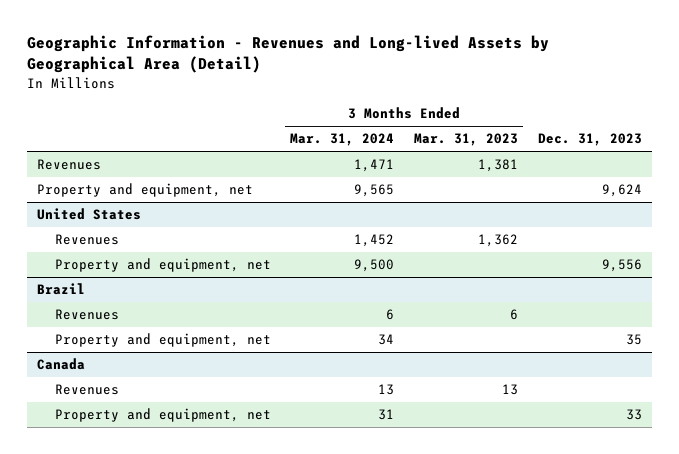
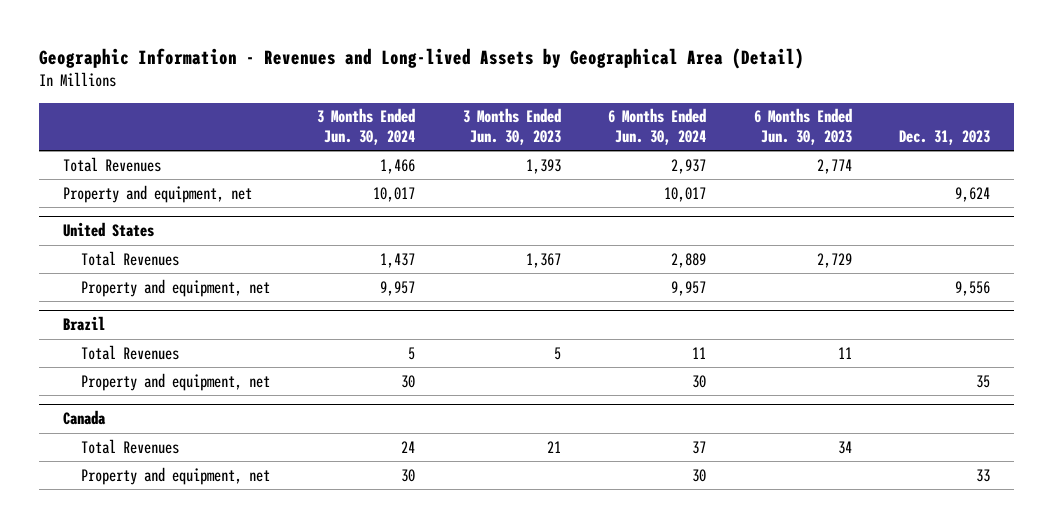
- | 3 Months Ended Mar. 31, 2024 | 3 Months Ended Mar. 31, 2023 | Dec. 31, 2023
+ | 3 Months Ended Jun. 30, 2024 | 3 Months Ended Jun. 30, 2023 | 6 Months Ended Jun. 30, 2024 | 6 Months Ended Jun. 30, 2023 | Dec. 31, 2023
- Revenues | 1,471 | 1,381 |
+ Total Revenues | 1,466 | 1,393 | 2,937 | 2,774 |
@ United States
- Revenues | 1,452 | 1,362 |
+ Total Revenues | 1,437 | 1,367 | 2,889 | 2,729 |
@ Brazil
- Revenues | 6 | 6 |
+ Total Revenues | 5 | 5 | 11 | 11 |
@ Canada
- Revenues | 13 | 13 |
+ Total Revenues | 24 | 21 | 37 | 34 |

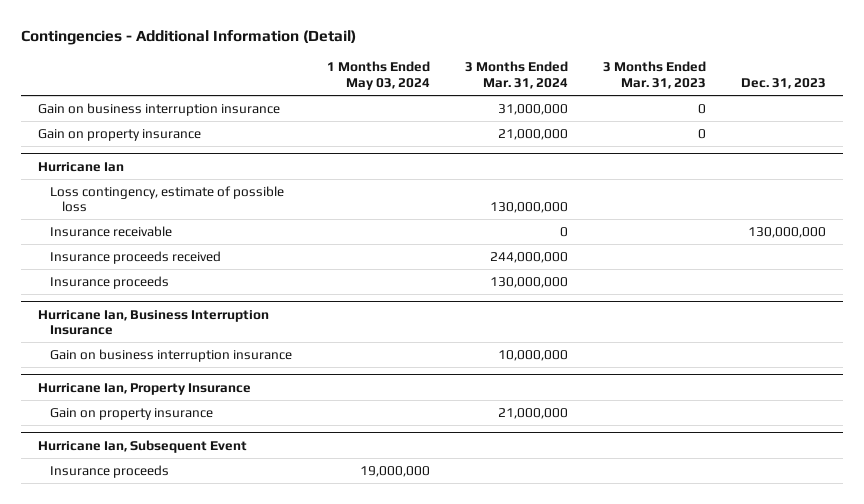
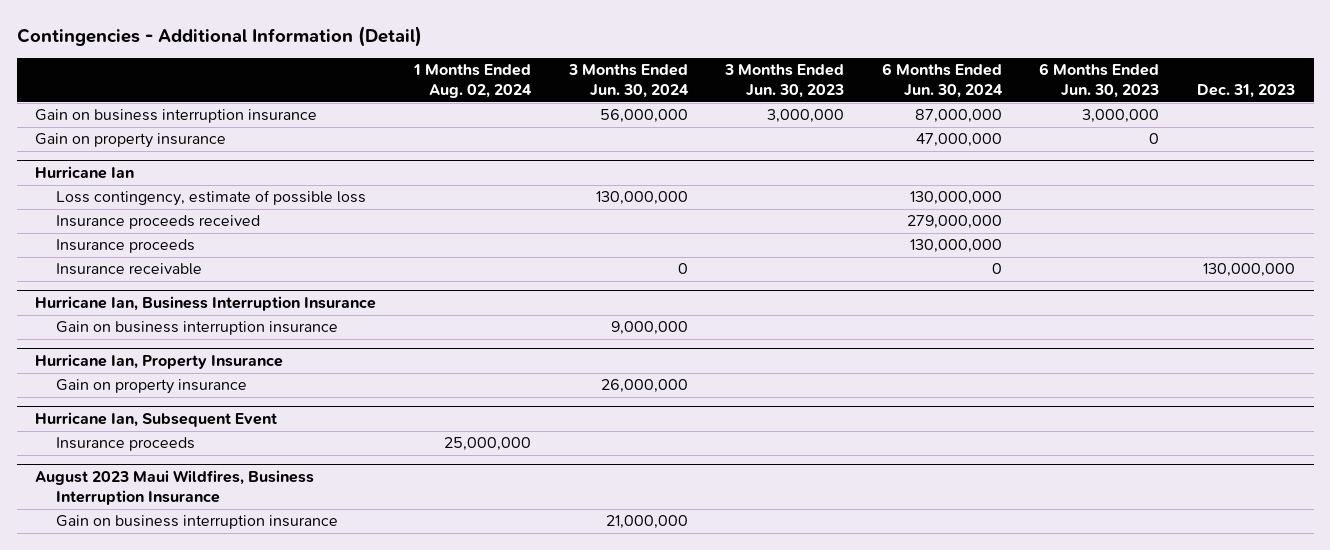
- | 1 Months Ended May 03, 2024 | 3 Months Ended Mar. 31, 2024 | 3 Months Ended Mar. 31, 2023 | Dec. 31, 2023
+ | 1 Months Ended Aug. 02, 2024 | 3 Months Ended Jun. 30, 2024 | 3 Months Ended Jun. 30, 2023 | 6 Months Ended Jun. 30, 2024 | 6 Months Ended Jun. 30, 2023 | Dec. 31, 2023
@ Hurricane Ian
moved down: Insurance receivable | | 0 | | 0 | | 130,000,000
+ August 2023 Maui Wildfires, Business Interruption Insurance
+ Gain on business interruption insurance | | 21,000,000 | | | |

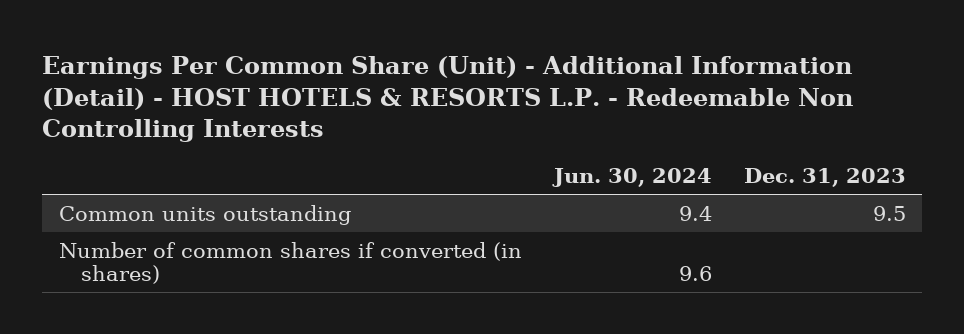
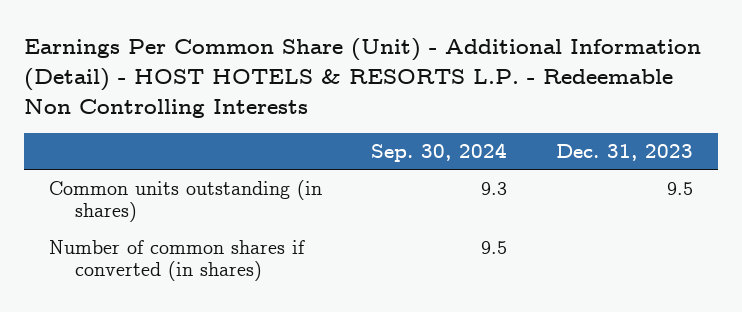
- | Jun. 30, 2024 | Dec. 31, 2023
+ | Sep. 30, 2024 | Dec. 31, 2023
- Common units outstanding | 9.4 | 9.5
+ Common units outstanding (in shares) | 9.3 | 9.5

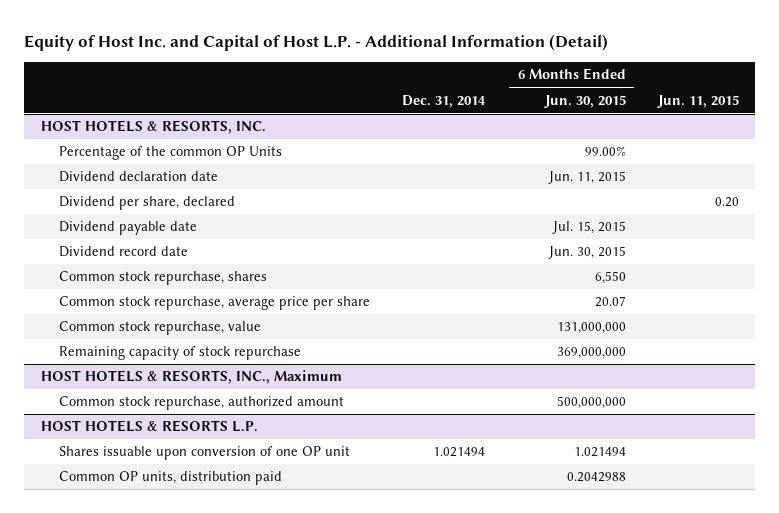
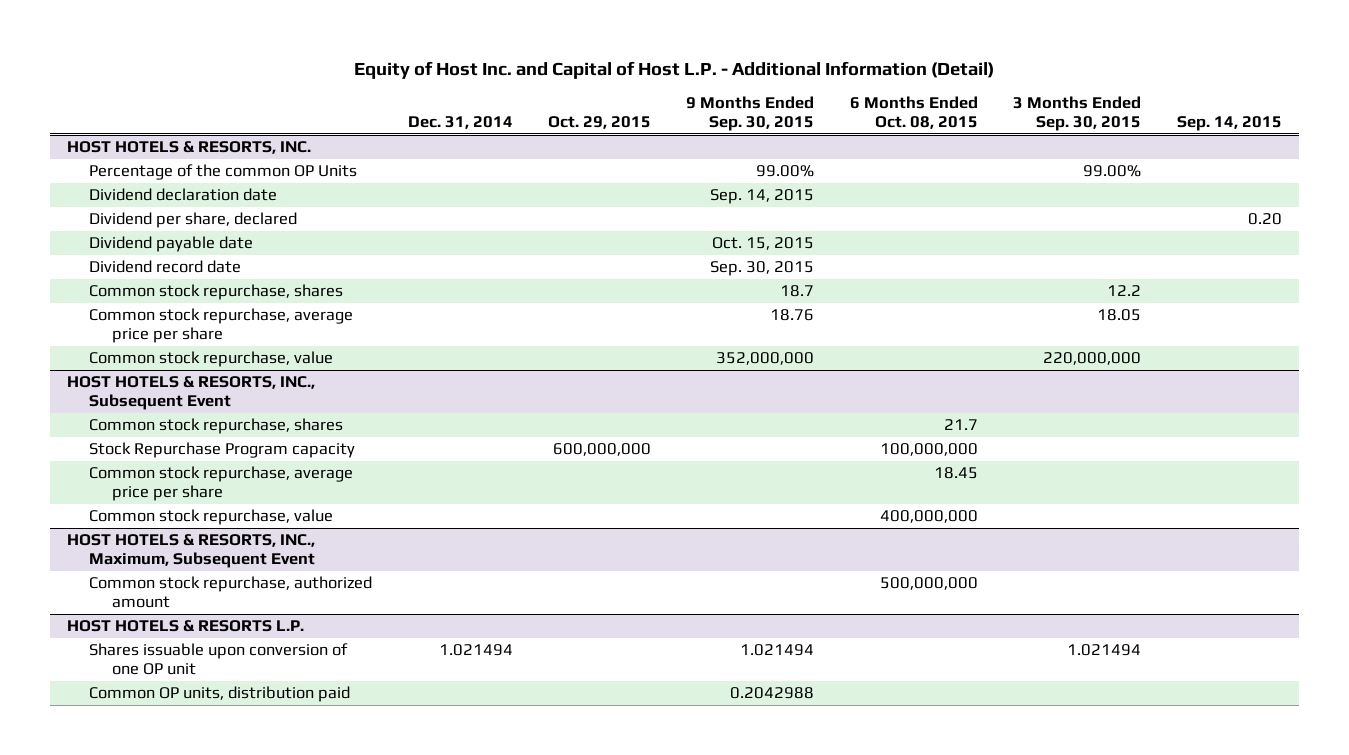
- | Dec. 31, 2014 | 6 Months Ended Jun. 30, 2015 | Jun. 11, 2015
+ | Dec. 31, 2014 | Oct. 29, 2015 | 9 Months Ended Sep. 30, 2015 | 6 Months Ended Oct. 08, 2015 | 3 Months Ended Sep. 30, 2015 | Sep. 14, 2015
@ HOST HOTELS & RESORTS, INC.
- Remaining capacity of stock repurchase | | 369,000,000 |
- HOST HOTELS & RESORTS, INC., Maximum
+ HOST HOTELS & RESORTS, INC., Subsequent Event
+ Common stock repurchase, shares | | | | 21.7 | |
+ Stock Repurchase Program capacity | | 600,000,000 | | 100,000,000 | |
+ Common stock repurchase, average price per share | | | | 18.45 | |
+ Common stock repurchase, value | | | | 400,000,000 | |
+ HOST HOTELS & RESORTS, INC., Maximum, Subsequent Event

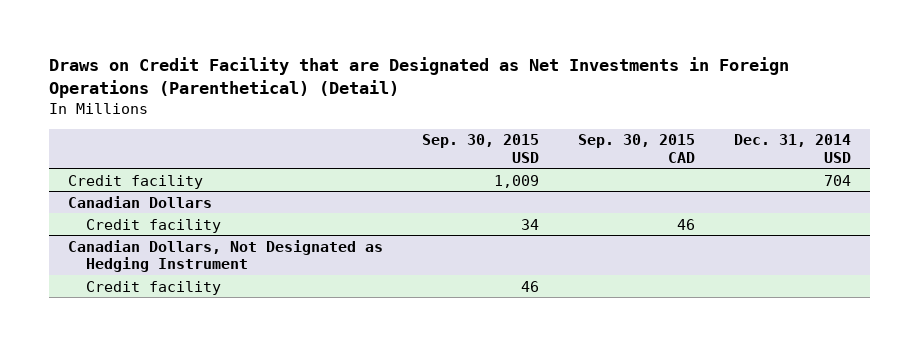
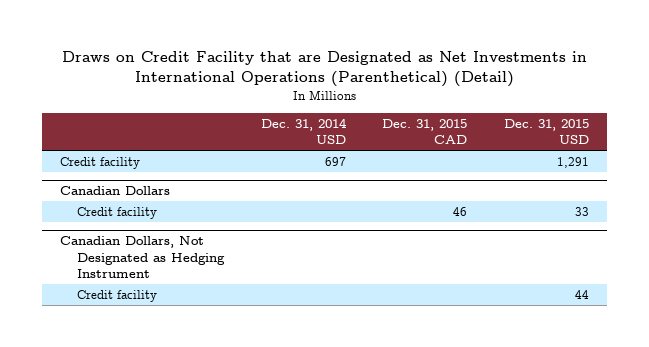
- Draws on Credit Facility that are Designated as Net Investments in Foreign Operations (Parenthetical) (Detail)
+ Draws on Credit Facility that are Designated as Net Investments in International Operations (Parenthetical) (Detail)
- | Sep. 30, 2015 USD | Sep. 30, 2015 CAD | Dec. 31, 2014 USD
+ | Dec. 31, 2014 USD | Dec. 31, 2015 CAD | Dec. 31, 2015 USD
- Credit facility | 1,009 | | 704
+ Credit facility | 697 | | 1,291

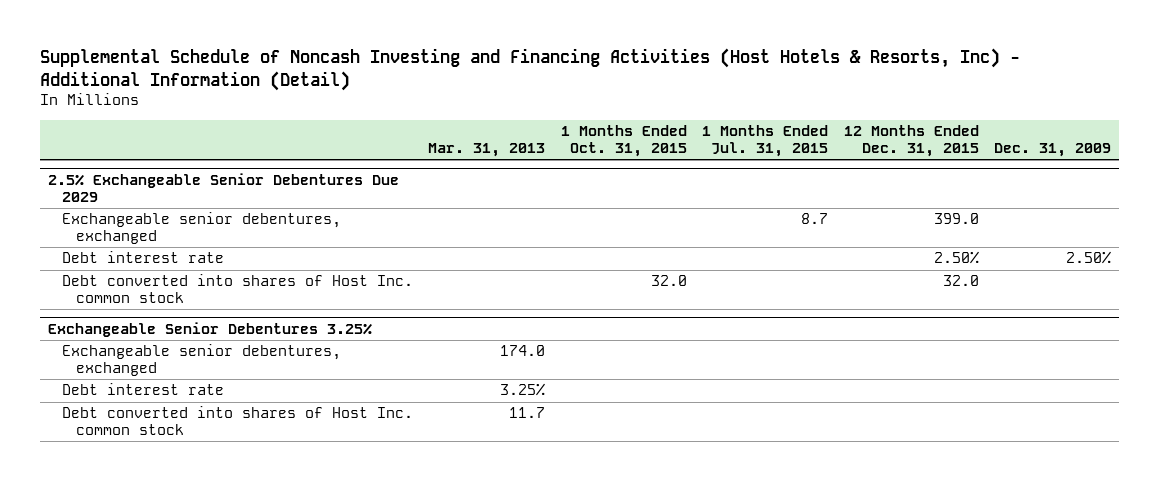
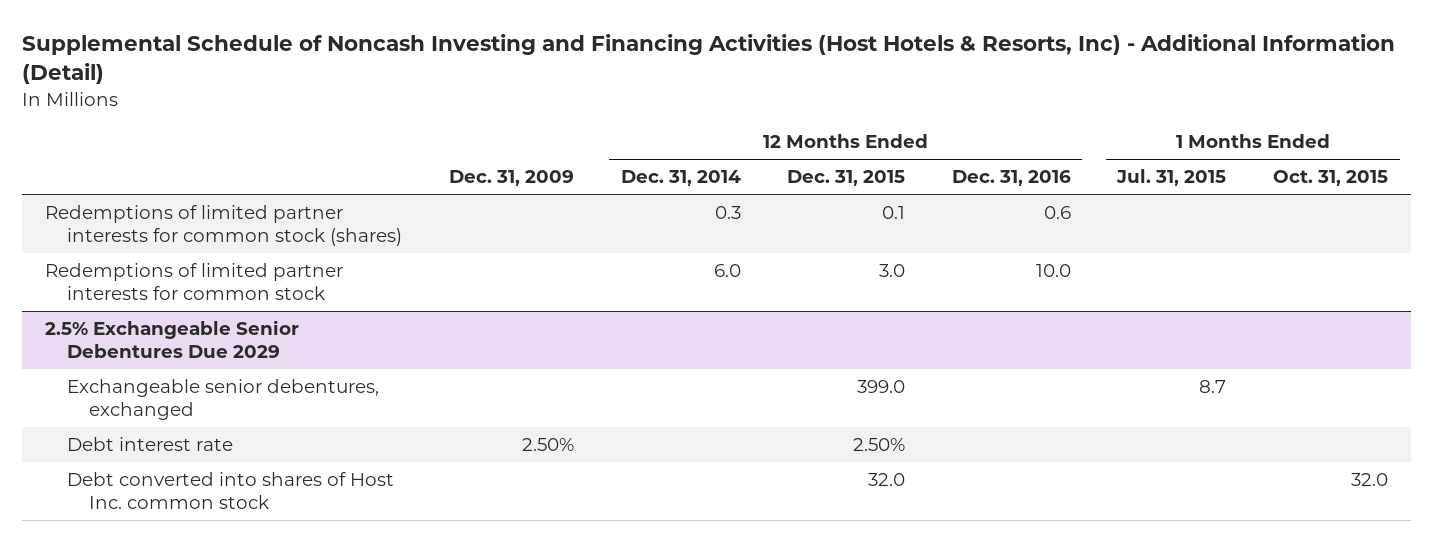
- | Mar. 31, 2013 | 1 Months Ended Oct. 31, 2015 | 1 Months Ended Jul. 31, 2015 | 12 Months Ended Dec. 31, 2015 | Dec. 31, 2009
+ | Dec. 31, 2009 | 12 Months Ended Dec. 31, 2014 | 12 Months Ended Dec. 31, 2015 | 12 Months Ended Dec. 31, 2016 | 1 Months Ended Jul. 31, 2015 | 1 Months Ended Oct. 31, 2015
+ Redemptions of limited partner interests for common stock (shares) | | 0.3 | 0.1 | 0.6 | |
+ Redemptions of limited partner interests for common stock | | 6.0 | 3.0 | 10.0 | |
- Exchangeable Senior Debentures 3.25%
- Exchangeable senior debentures, exchanged | 174.0 | | | |
- Debt interest rate | 3.25% | | | |
- Debt converted into shares of Host Inc. common stock | 11.7 | | | |

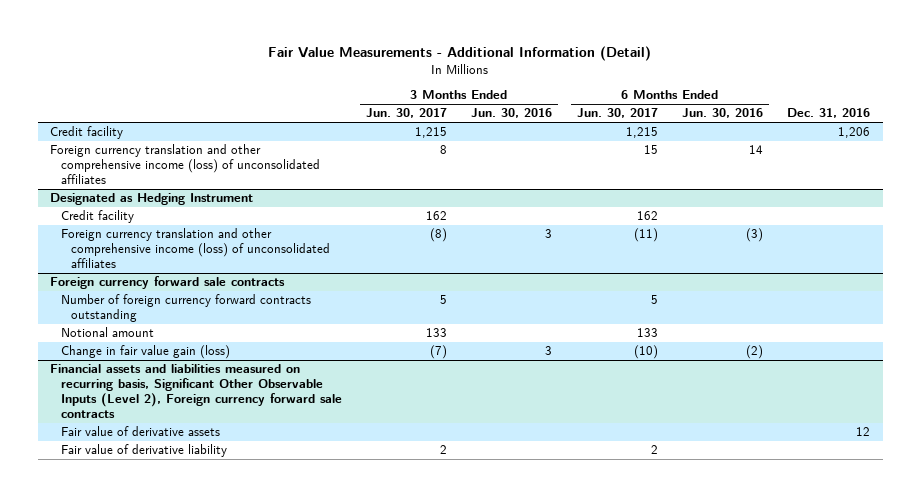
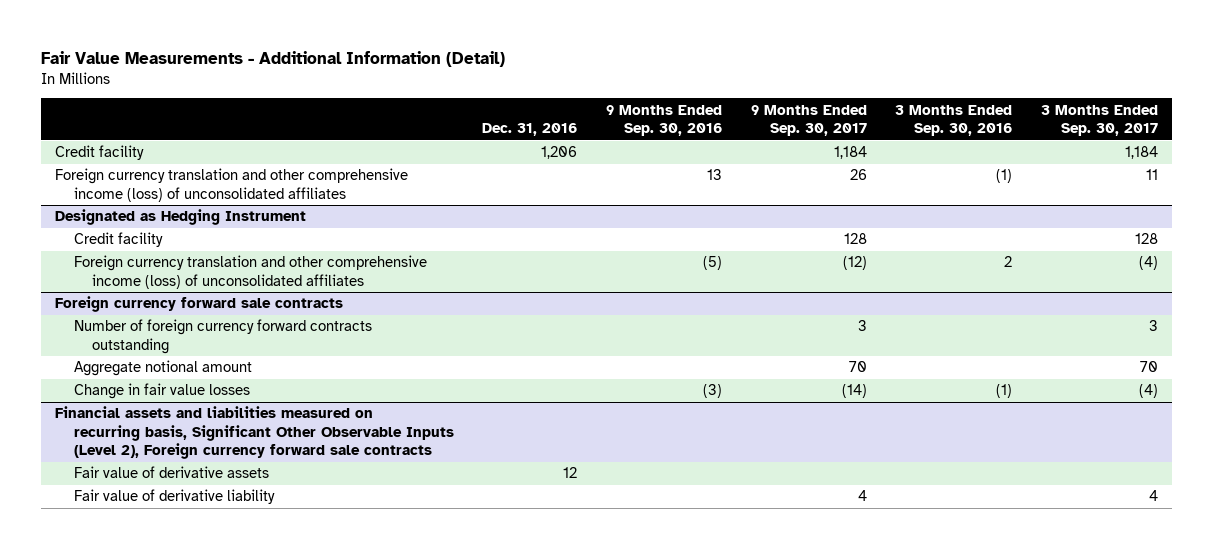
- | 3 Months Ended Jun. 30, 2017 | 3 Months Ended Jun. 30, 2016 | 6 Months Ended Jun. 30, 2017 | 6 Months Ended Jun. 30, 2016 | Dec. 31, 2016
+ | Dec. 31, 2016 | 9 Months Ended Sep. 30, 2016 | 9 Months Ended Sep. 30, 2017 | 3 Months Ended Sep. 30, 2016 | 3 Months Ended Sep. 30, 2017
@ Foreign currency forward sale contracts
- Notional amount | 133 | | 133 | |
- Change in fair value gain (loss) | (7) | 3 | (10) | (2) |
+ Aggregate notional amount | | | 70 | | 70
+ Change in fair value losses | | (3) | (14) | (1) | (4)

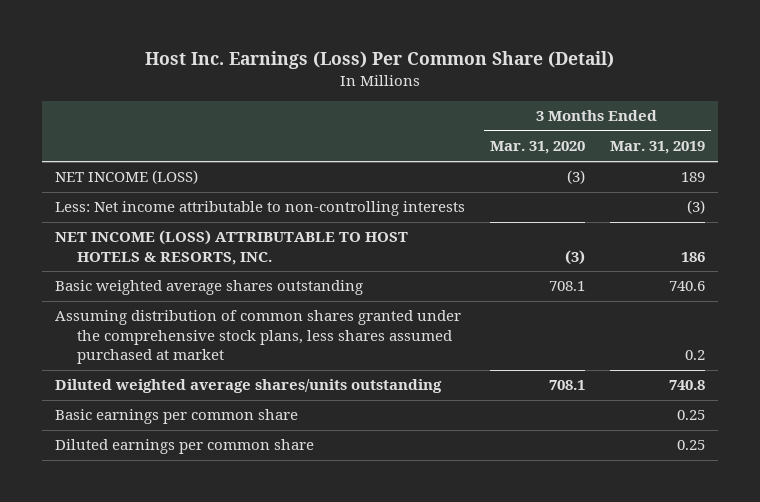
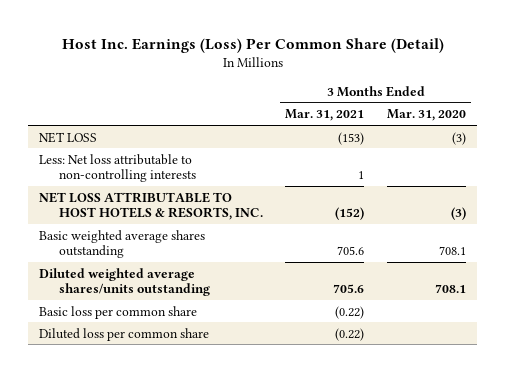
- | 3 Months Ended Mar. 31, 2020 | 3 Months Ended Mar. 31, 2019
+ | 3 Months Ended Mar. 31, 2021 | 3 Months Ended Mar. 31, 2020
- NET INCOME (LOSS) | (3) | 189
- Less: Net income attributable to non-controlling interests | | (3)
- NET INCOME (LOSS) ATTRIBUTABLE TO HOST HOTELS & RESORTS, INC. | (3) | 186
+ NET LOSS | (153) | (3)
+ Less: Net loss attributable to non-controlling interests | 1 |
+ NET LOSS ATTRIBUTABLE TO HOST HOTELS & RESORTS, INC. | (152) | (3)
- Assuming distribution of common shares granted under the comprehensive stock plans, less shares assumed purchased at market | | 0.2
- Basic earnings per common share | | 0.25
- Diluted earnings per common share | | 0.25
+ Basic loss per common share | (0.22) |
+ Diluted loss per common share | (0.22) |

